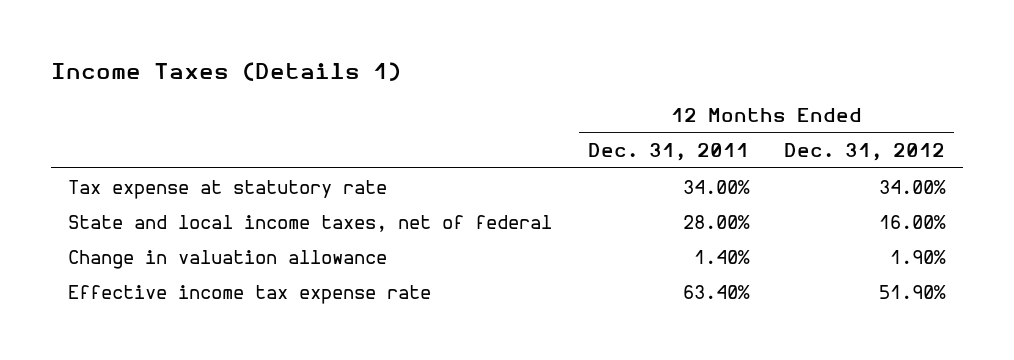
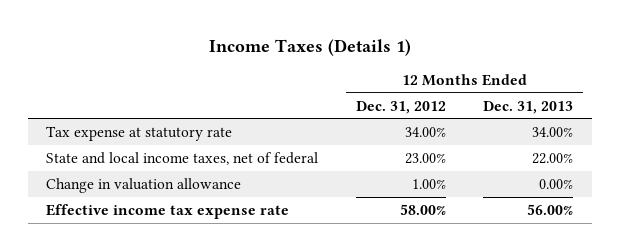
- | 12 Months Ended Dec. 31, 2011 | 12 Months Ended Dec. 31, 2012
+ | 12 Months Ended Dec. 31, 2012 | 12 Months Ended Dec. 31, 2013
- State and local income taxes, net of federal | 28.00% | 16.00%
- Change in valuation allowance | 1.40% | 1.90%
- Effective income tax expense rate | 63.40% | 51.90%
+ State and local income taxes, net of federal | 23.00% | 22.00%
+ Change in valuation allowance | 1.00% | 0.00%
+ Effective income tax expense rate | 58.00% | 56.00%

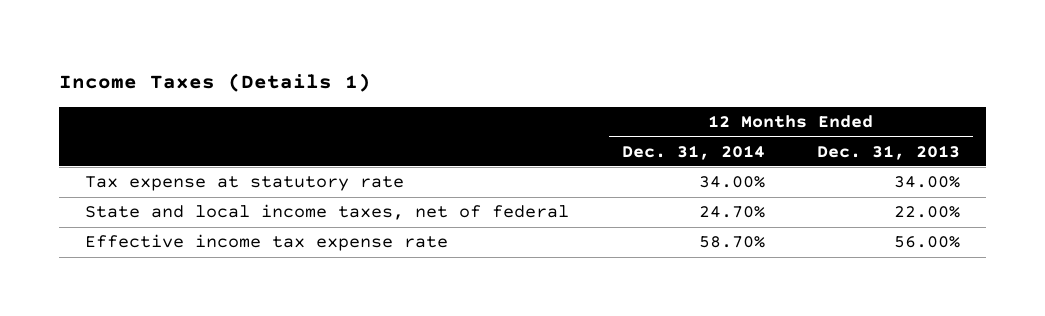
- | 12 Months Ended Dec. 31, 2012 | 12 Months Ended Dec. 31, 2013
+ | 12 Months Ended Dec. 31, 2014 | 12 Months Ended Dec. 31, 2013
- Change in valuation allowance | 1.00% | 0.00%

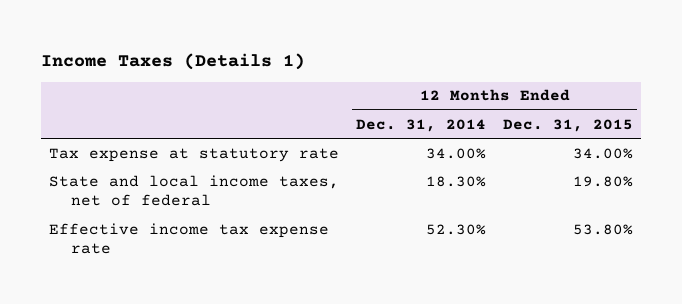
- | 12 Months Ended Dec. 31, 2014 | 12 Months Ended Dec. 31, 2013
+ | 12 Months Ended Dec. 31, 2014 | 12 Months Ended Dec. 31, 2015
- State and local income taxes, net of federal | 24.70% | 22.00%
- Effective income tax expense rate | 58.70% | 56.00%
+ State and local income taxes, net of federal | 18.30% | 19.80%
+ Effective income tax expense rate | 52.30% | 53.80%

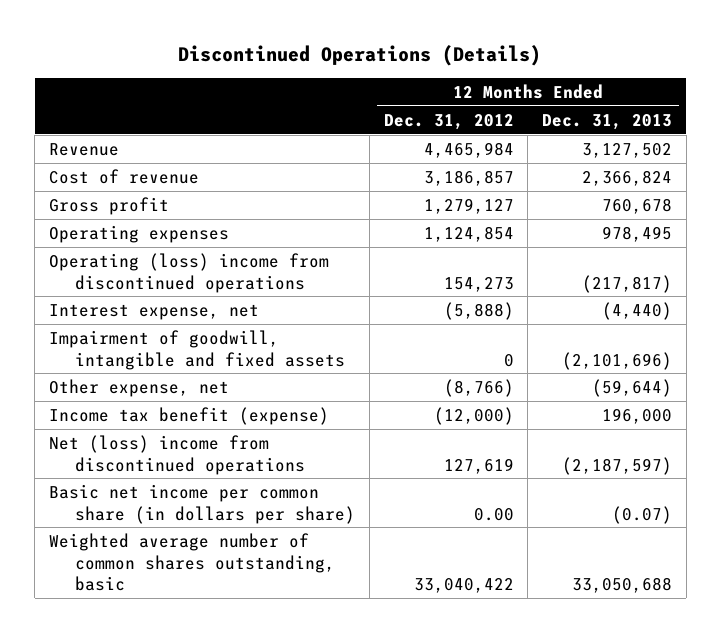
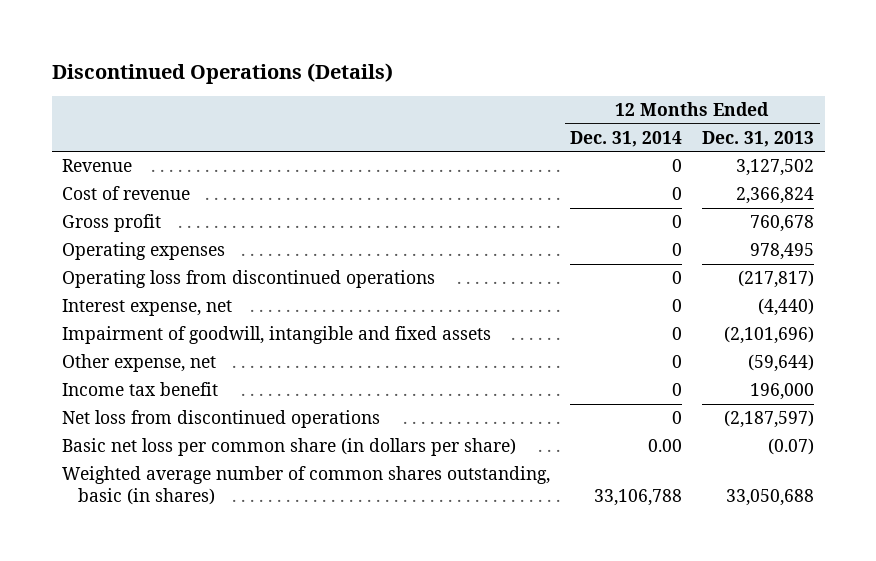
- | 12 Months Ended Dec. 31, 2012 | 12 Months Ended Dec. 31, 2013
+ | 12 Months Ended Dec. 31, 2014 | 12 Months Ended Dec. 31, 2013
- Operating (loss) income from discontinued operations | 154,273 | (217,817)
+ Operating loss from discontinued operations | 0 | (217,817)
- Income tax benefit (expense) | (12,000) | 196,000
- Net (loss) income from discontinued operations | 127,619 | (2,187,597)
- Basic net income per common share (in dollars per share) | 0.00 | (0.07)
- Weighted average number of common shares outstanding, basic | 33,040,422 | 33,050,688
+ Income tax benefit | 0 | 196,000
+ Net loss from discontinued operations | 0 | (2,187,597)
+ Basic net loss per common share (in dollars per share) | 0.00 | (0.07)
+ Weighted average number of common shares outstanding, basic (in shares) | 33,106,788 | 33,050,688

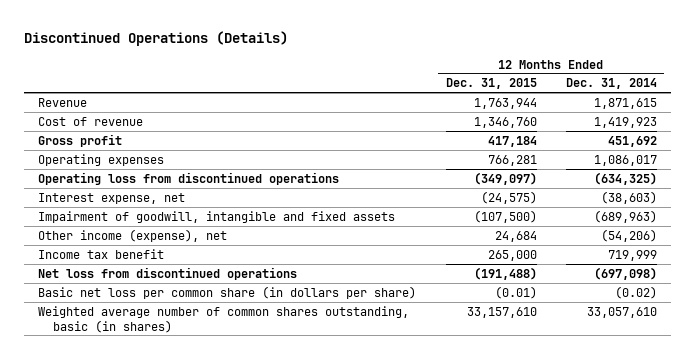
- | 12 Months Ended Dec. 31, 2014 | 12 Months Ended Dec. 31, 2013
+ | 12 Months Ended Dec. 31, 2015 | 12 Months Ended Dec. 31, 2014
- Revenue | 0 | 3,127,502
- Cost of revenue | 0 | 2,366,824
- Gross profit | 0 | 760,678
- Operating expenses | 0 | 978,495
- Operating loss from discontinued operations | 0 | (217,817)
- Interest expense, net | 0 | (4,440)
- Impairment of goodwill, intangible and fixed assets | 0 | (2,101,696)
- Other expense, net | 0 | (59,644)
- Income tax benefit | 0 | 196,000
- Net loss from discontinued operations | 0 | (2,187,597)
- Basic net loss per common share (in dollars per share) | 0.00 | (0.07)
- Weighted average number of common shares outstanding, basic (in shares) | 33,106,788 | 33,050,688
+ Revenue | 1,763,944 | 1,871,615
+ Cost of revenue | 1,346,760 | 1,419,923
+ Gross profit | 417,184 | 451,692
+ Operating expenses | 766,281 | 1,086,017
+ Operating loss from discontinued operations | (349,097) | (634,325)
+ Interest expense, net | (24,575) | (38,603)
+ Impairment of goodwill, intangible and fixed assets | (107,500) | (689,963)
+ Other income (expense), net | 24,684 | (54,206)
+ Income tax benefit | 265,000 | 719,999
+ Net loss from discontinued operations | (191,488) | (697,098)
+ Basic net loss per common share (in dollars per share) | (0.01) | (0.02)
+ Weighted average number of common shares outstanding, basic (in shares) | 33,157,610 | 33,057,610

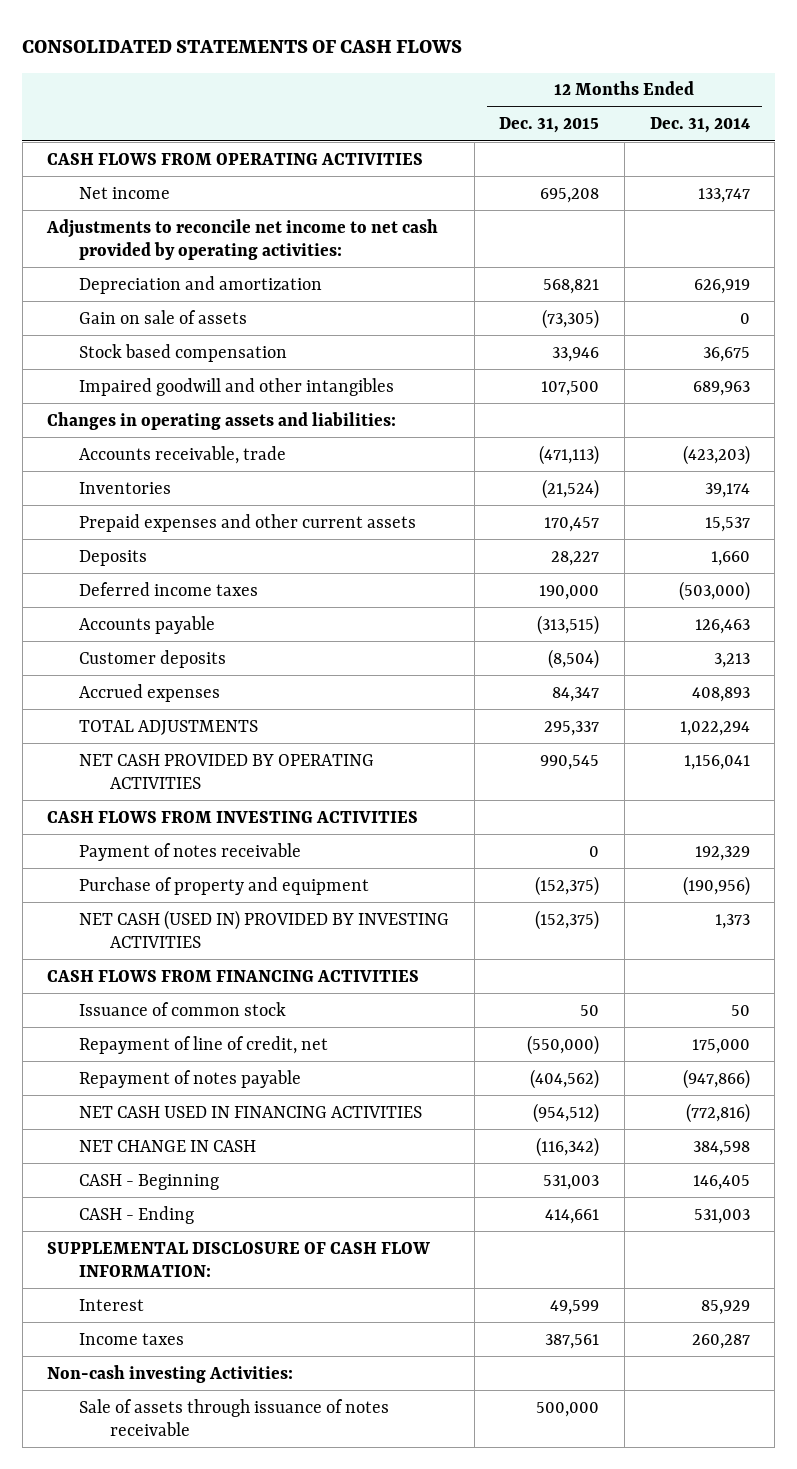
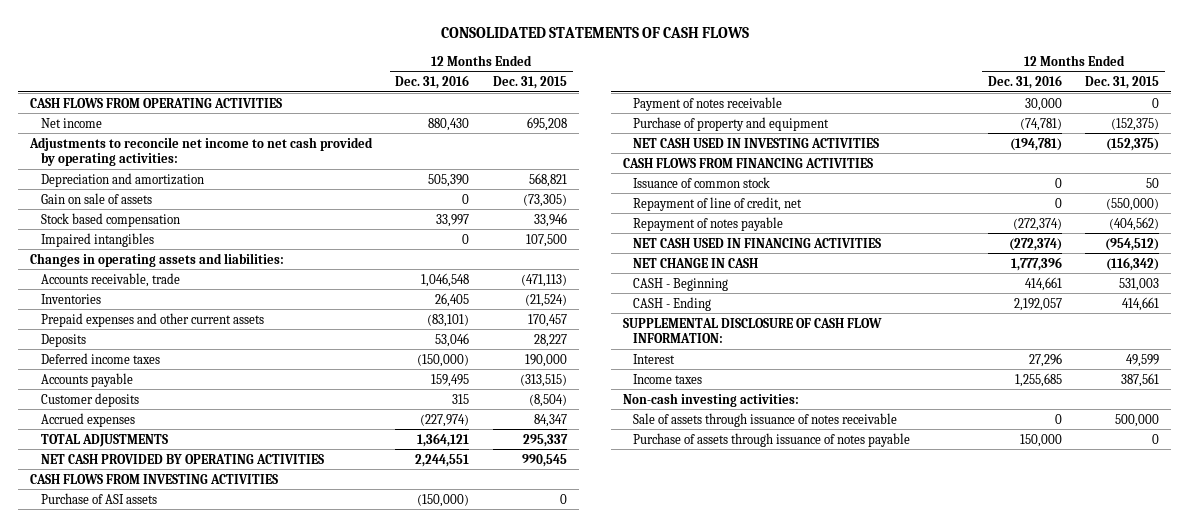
- | 12 Months Ended Dec. 31, 2015 | 12 Months Ended Dec. 31, 2014
+ | 12 Months Ended Dec. 31, 2016 | 12 Months Ended Dec. 31, 2015
- Impaired goodwill and other intangibles | 107,500 | 689,963
+ Impaired intangibles | 0 | 107,500
+ Purchase of ASI assets | (150,000) | 0
- NET CASH (USED IN) PROVIDED BY INVESTING ACTIVITIES | (152,375) | 1,373
+ NET CASH USED IN INVESTING ACTIVITIES | (194,781) | (152,375)
- Non-cash investing Activities:
+ Non-cash investing activities:
+ Purchase of assets through issuance of notes payable | 150,000 | 0

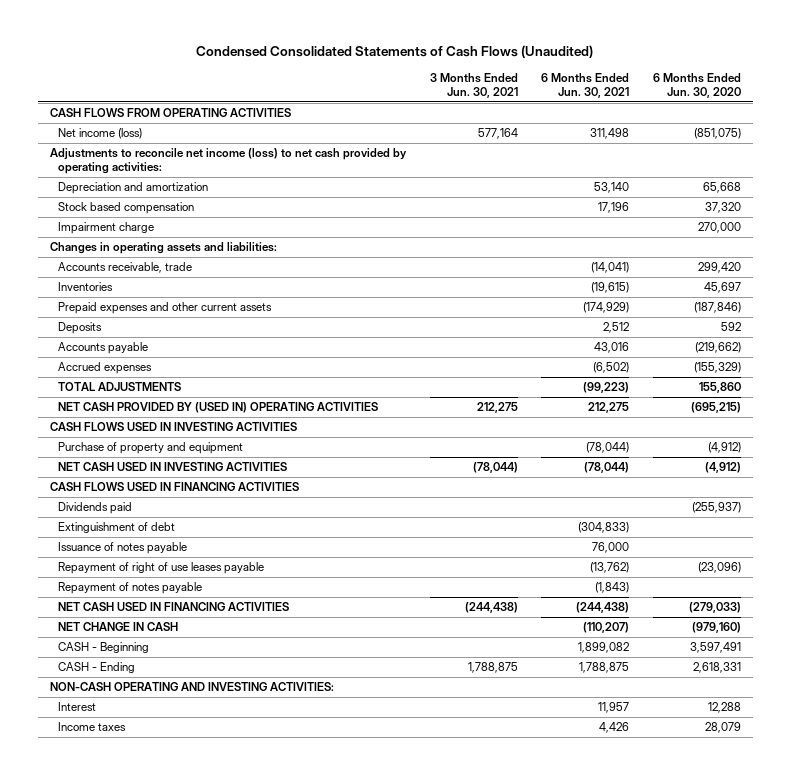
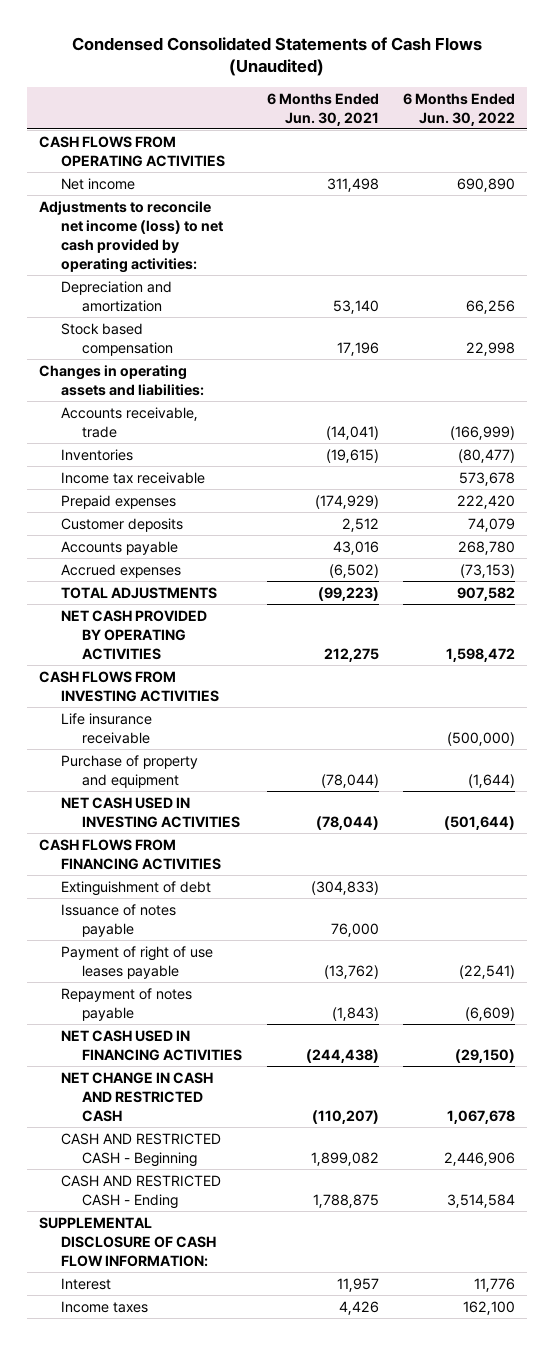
- | 3 Months Ended Jun. 30, 2021 | 6 Months Ended Jun. 30, 2021 | 6 Months Ended Jun. 30, 2020
+ | 6 Months Ended Jun. 30, 2021 | 6 Months Ended Jun. 30, 2022
- Net income (loss) | 577,164 | 311,498 | (851,075)
+ Net income | 311,498 | 690,890
- Impairment charge | | | 270,000
- Prepaid expenses and other current assets | | (174,929) | (187,846)
- Deposits | | 2,512 | 592
+ Income tax receivable | | 573,678
+ Prepaid expenses | (174,929) | 222,420
+ Customer deposits | 2,512 | 74,079
- NET CASH PROVIDED BY (USED IN) OPERATING ACTIVITIES | 212,275 | 212,275 | (695,215)
- CASH FLOWS USED IN INVESTING ACTIVITIES
+ NET CASH PROVIDED BY OPERATING ACTIVITIES | 212,275 | 1,598,472
+ CASH FLOWS FROM INVESTING ACTIVITIES
+ Life insurance receivable | | (500,000)
- CASH FLOWS USED IN FINANCING ACTIVITIES
- Dividends paid | | | (255,937)
+ CASH FLOWS FROM FINANCING ACTIVITIES
- Repayment of right of use leases payable | | (13,762) | (23,096)
+ Payment of right of use leases payable | (13,762) | (22,541)
- NET CHANGE IN CASH | | (110,207) | (979,160)
- CASH - Beginning | | 1,899,082 | 3,597,491
- CASH - Ending | 1,788,875 | 1,788,875 | 2,618,331
- NON-CASH OPERATING AND INVESTING ACTIVITIES:
+ NET CHANGE IN CASH AND RESTRICTED CASH | (110,207) | 1,067,678
+ CASH AND RESTRICTED CASH - Beginning | 1,899,082 | 2,446,906
+ CASH AND RESTRICTED CASH - Ending | 1,788,875 | 3,514,584
+ SUPPLEMENTAL DISCLOSURE OF CASH FLOW INFORMATION:

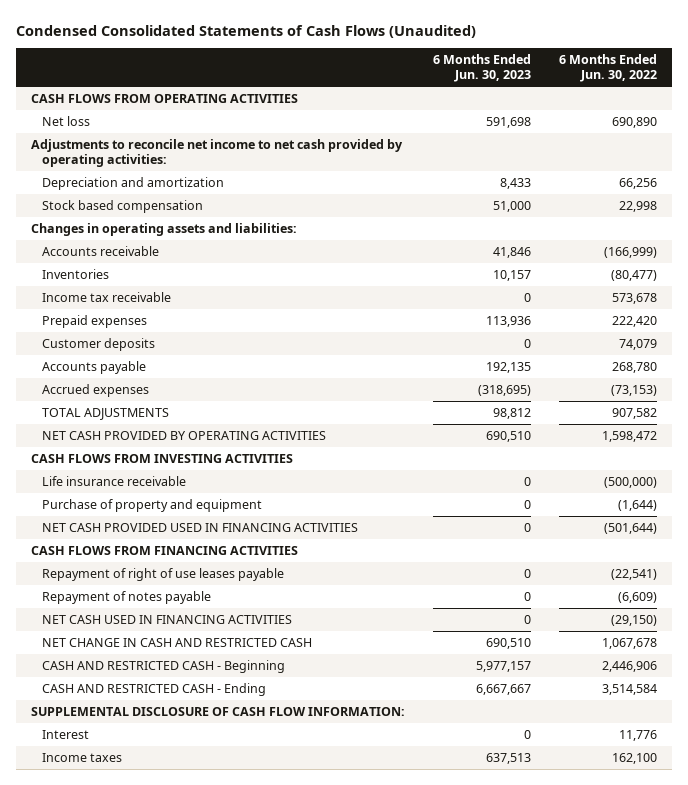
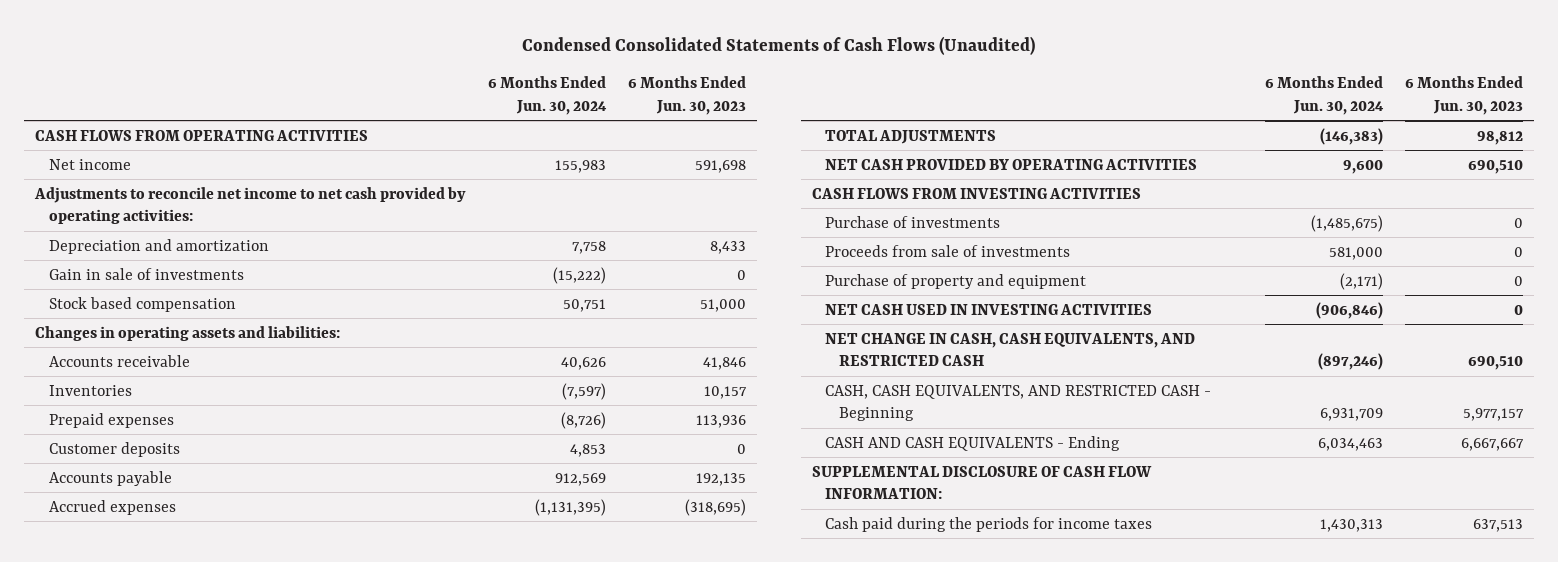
- | 6 Months Ended Jun. 30, 2023 | 6 Months Ended Jun. 30, 2022
+ | 6 Months Ended Jun. 30, 2024 | 6 Months Ended Jun. 30, 2023
- Net loss | 591,698 | 690,890
+ Net income | 155,983 | 591,698
+ Gain in sale of investments | (15,222) | 0
- Income tax receivable | 0 | 573,678
- Life insurance receivable | 0 | (500,000)
+ Purchase of investments | (1,485,675) | 0
+ Proceeds from sale of investments | 581,000 | 0
- NET CASH PROVIDED USED IN FINANCING ACTIVITIES | 0 | (501,644)
- CASH FLOWS FROM FINANCING ACTIVITIES
- Repayment of right of use leases payable | 0 | (22,541)
- Repayment of notes payable | 0 | (6,609)
- NET CASH USED IN FINANCING ACTIVITIES | 0 | (29,150)
- NET CHANGE IN CASH AND RESTRICTED CASH | 690,510 | 1,067,678
- CASH AND RESTRICTED CASH - Beginning | 5,977,157 | 2,446,906
- CASH AND RESTRICTED CASH - Ending | 6,667,667 | 3,514,584
+ NET CASH USED IN INVESTING ACTIVITIES | (906,846) | 0
+ NET CHANGE IN CASH, CASH EQUIVALENTS, AND RESTRICTED CASH | (897,246) | 690,510
+ CASH, CASH EQUIVALENTS, AND RESTRICTED CASH - Beginning | 6,931,709 | 5,977,157
+ CASH AND CASH EQUIVALENTS - Ending | 6,034,463 | 6,667,667
- Interest | 0 | 11,776
- Income taxes | 637,513 | 162,100
+ Cash paid during the periods for income taxes | 1,430,313 | 637,513

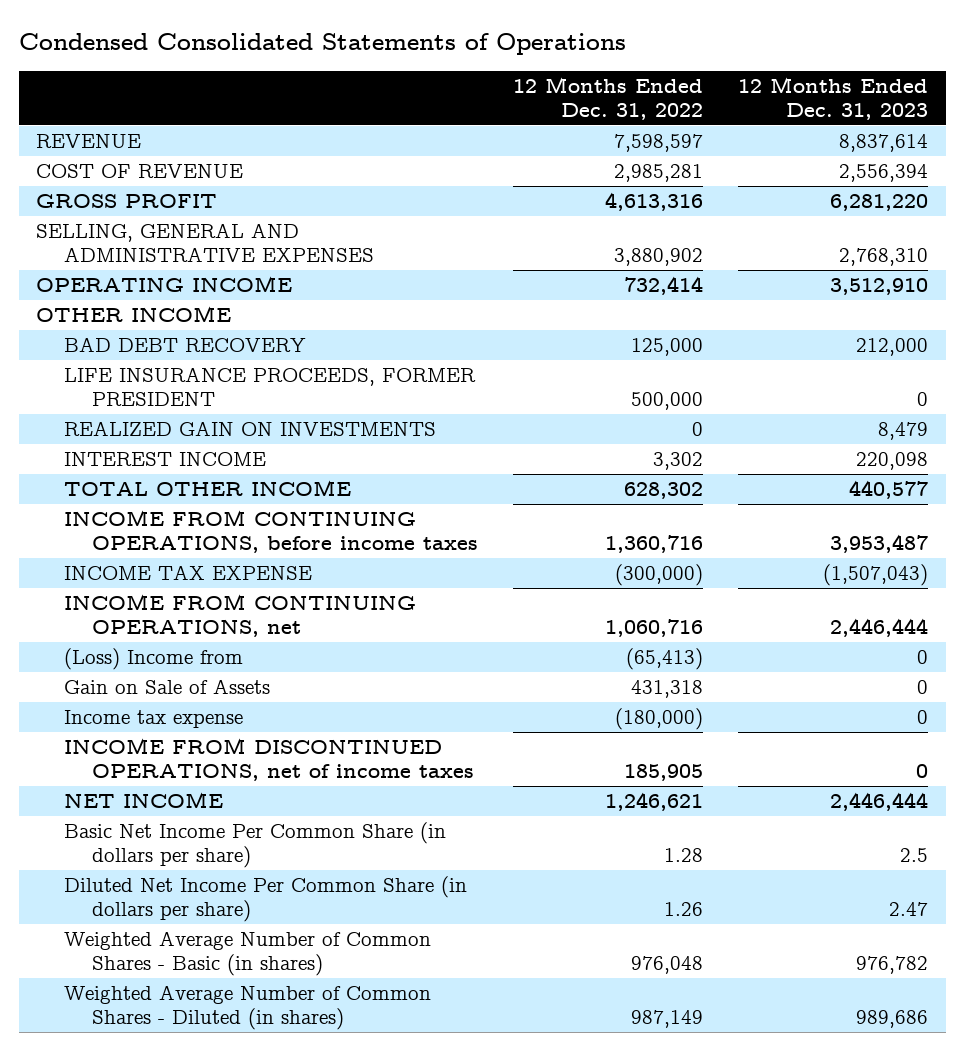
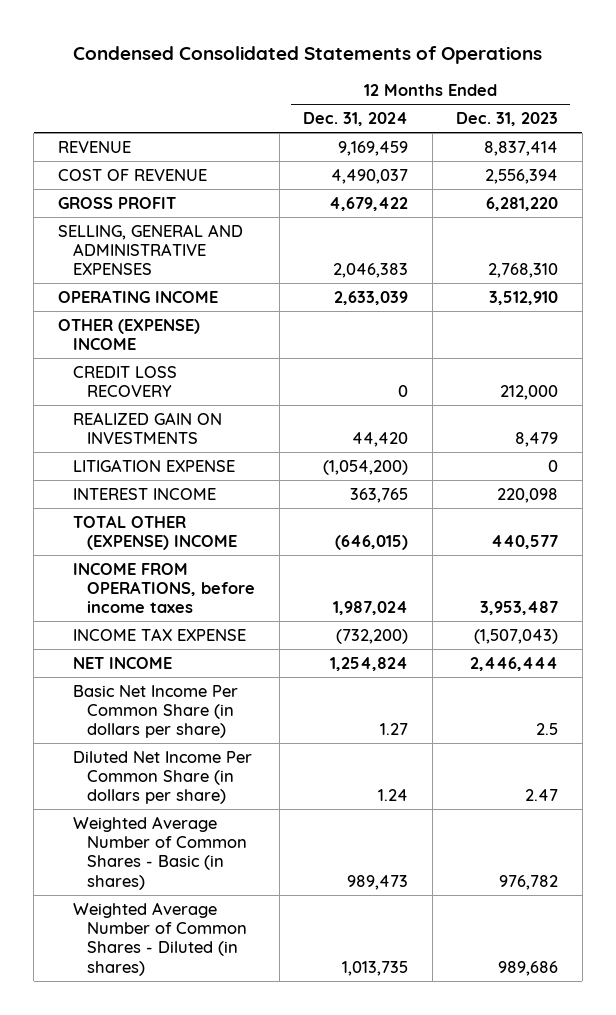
- | 12 Months Ended Dec. 31, 2022 | 12 Months Ended Dec. 31, 2023
+ | 12 Months Ended Dec. 31, 2024 | 12 Months Ended Dec. 31, 2023
- REVENUE | 7,598,597 | 8,837,614
+ REVENUE | 9,169,459 | 8,837,414
- OTHER INCOME
- BAD DEBT RECOVERY | 125,000 | 212,000
- LIFE INSURANCE PROCEEDS, FORMER PRESIDENT | 500,000 | 0
+ OTHER (EXPENSE) INCOME
+ CREDIT LOSS RECOVERY | 0 | 212,000
+ LITIGATION EXPENSE | (1,054,200) | 0
- TOTAL OTHER INCOME | 628,302 | 440,577
- INCOME FROM CONTINUING OPERATIONS, before income taxes | 1,360,716 | 3,953,487
+ TOTAL OTHER (EXPENSE) INCOME | (646,015) | 440,577
+ INCOME FROM OPERATIONS, before income taxes | 1,987,024 | 3,953,487
- INCOME FROM CONTINUING OPERATIONS, net | 1,060,716 | 2,446,444
- (Loss) Income from | (65,413) | 0
- Gain on Sale of Assets | 431,318 | 0
- Income tax expense | (180,000) | 0
- INCOME FROM DISCONTINUED OPERATIONS, net of income taxes | 185,905 | 0

